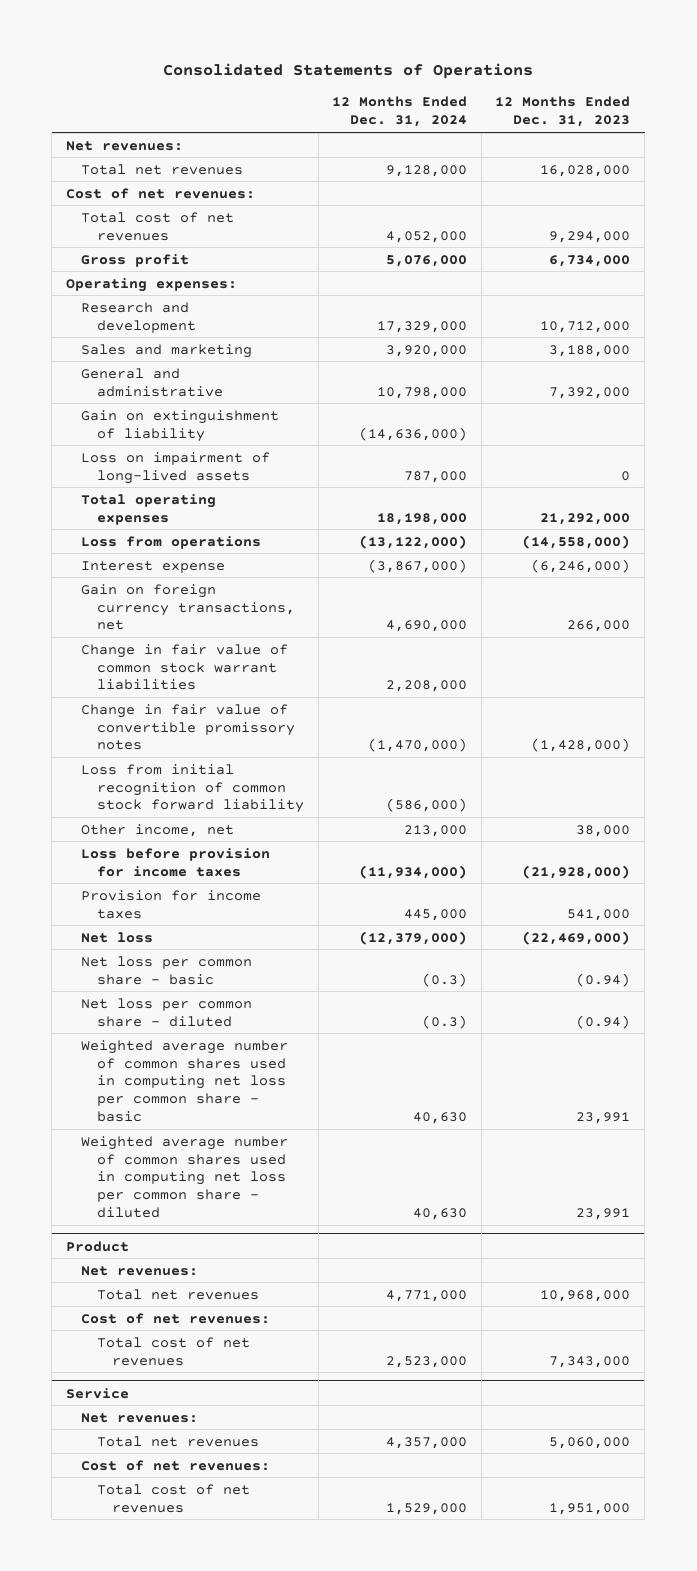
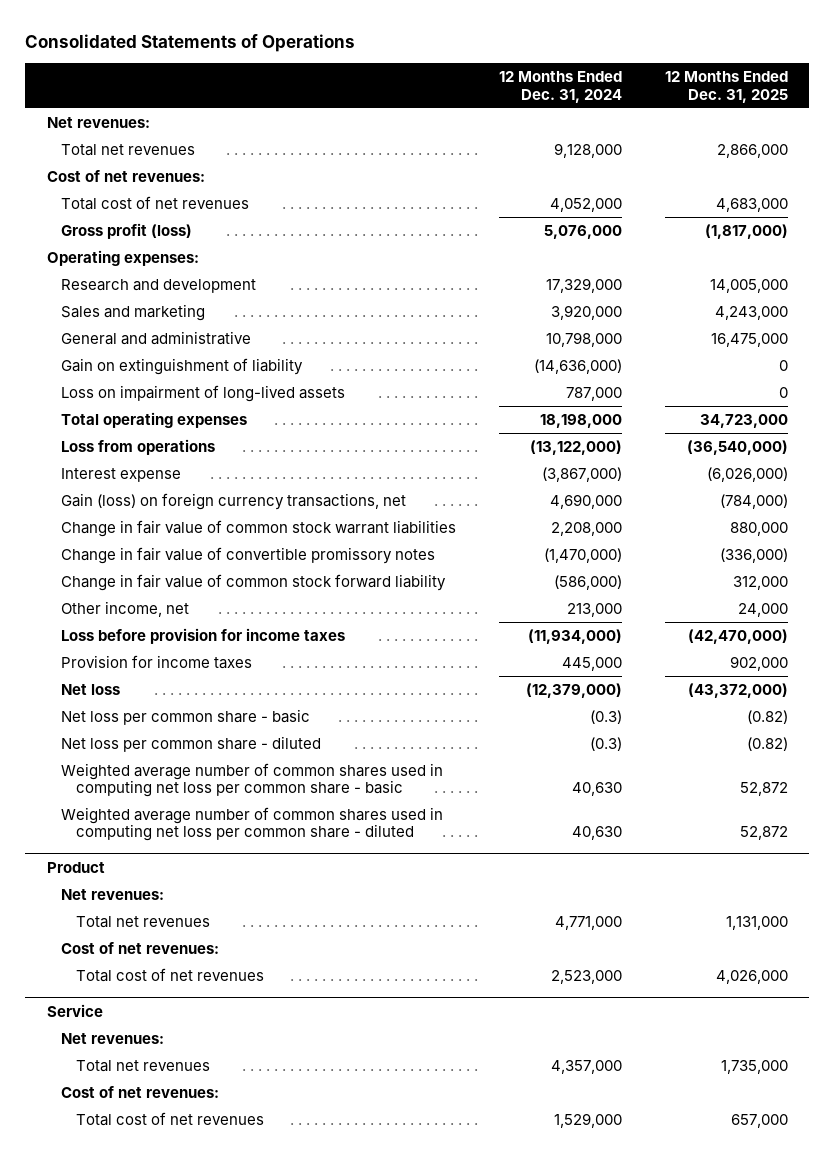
- | 12 Months Ended Dec. 31, 2024 | 12 Months Ended Dec. 31, 2023
+ | 12 Months Ended Dec. 31, 2024 | 12 Months Ended Dec. 31, 2025
- Gross profit | 5,076,000 | 6,734,000
+ Gross profit (loss) | 5,076,000 | (1,817,000)
- Gain on foreign currency transactions, net | 4,690,000 | 266,000
+ Gain (loss) on foreign currency transactions, net | 4,690,000 | (784,000)
- Loss from initial recognition of common stock forward liability | (586,000) |
+ Change in fair value of common stock forward liability | (586,000) | 312,000

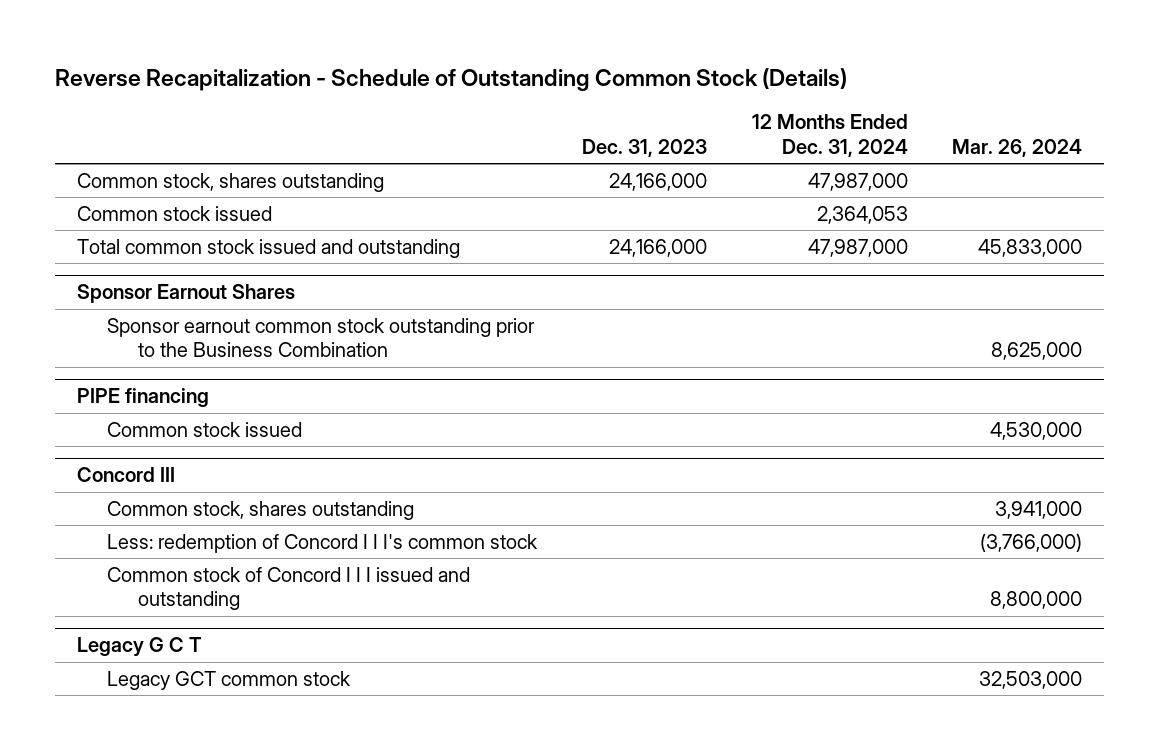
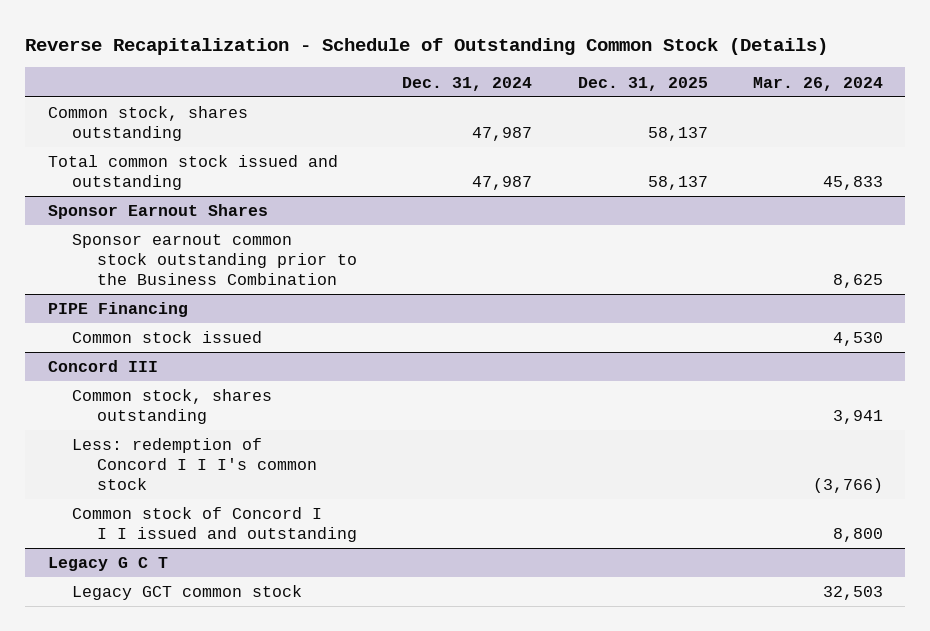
- | Dec. 31, 2023 | 12 Months Ended Dec. 31, 2024 | Mar. 26, 2024
+ | Dec. 31, 2024 | Dec. 31, 2025 | Mar. 26, 2024
- Common stock issued | | 2,364,053 |
- Total common stock issued and outstanding | 24,166,000 | 47,987,000 | 45,833,000
+ Total common stock issued and outstanding | 47,987 | 58,137 | 45,833
@ Sponsor Earnout Shares
- Sponsor earnout common stock outstanding prior to the Business Combination | | | 8,625,000
- PIPE financing
- Common stock issued | | | 4,530,000
@ Sponsor Earnout Shares
+ Sponsor earnout common stock outstanding prior to the Business Combination | | | 8,625
+ PIPE Financing
+ Common stock issued | | | 4,530
@ Concord III
- Common stock, shares outstanding | | | 3,941,000
- Less: redemption of Concord I I I's common stock | | | (3,766,000)
- Common stock of Concord I I I issued and outstanding | | | 8,800,000
+ Common stock, shares outstanding | | | 3,941
+ Less: redemption of Concord I I I's common stock | | | (3,766)
+ Common stock of Concord I I I issued and outstanding | | | 8,800
@ Legacy G C T
- Legacy GCT common stock | | | 32,503,000
+ Legacy GCT common stock | | | 32,503

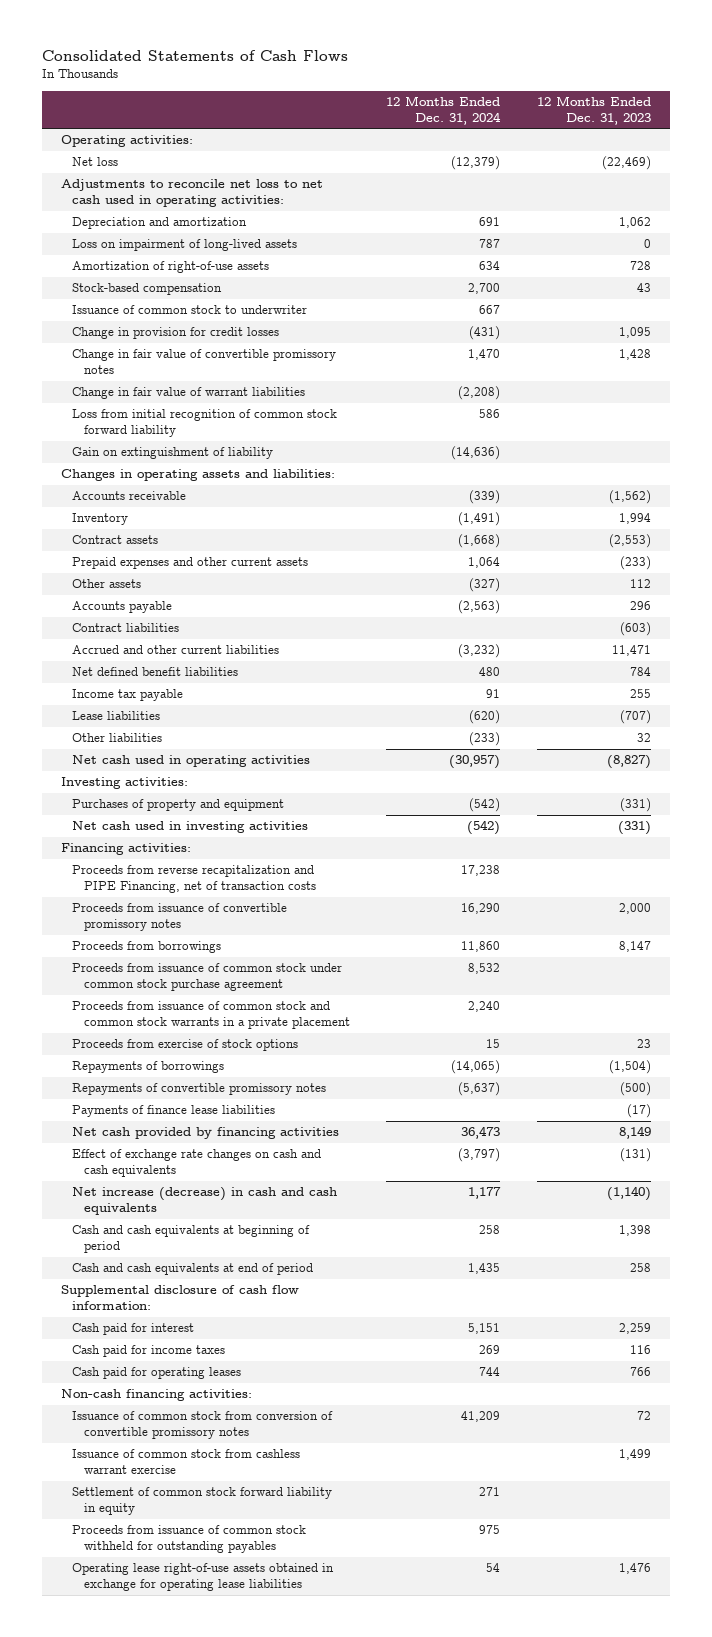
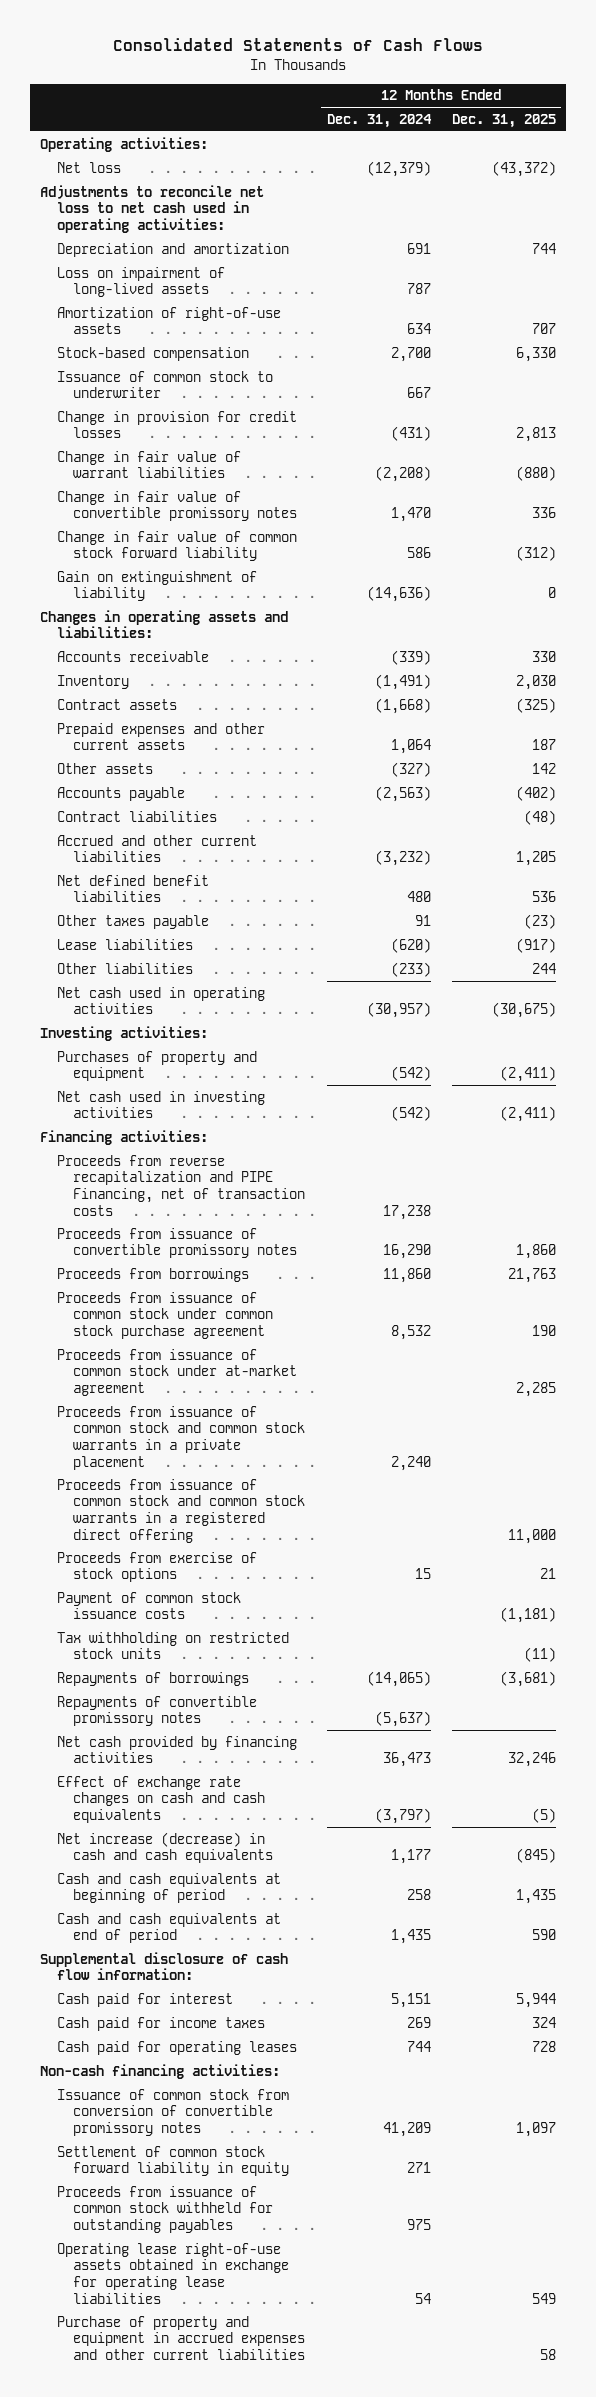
- | 12 Months Ended Dec. 31, 2024 | 12 Months Ended Dec. 31, 2023
+ | 12 Months Ended Dec. 31, 2024 | 12 Months Ended Dec. 31, 2025
- Loss from initial recognition of common stock forward liability | 586 |
moved down: Change in fair value of convertible promissory notes | 1,470 | 336
+ Change in fair value of common stock forward liability | 586 | (312)
- Income tax payable | 91 | 255
+ Other taxes payable | 91 | (23)
+ Proceeds from issuance of common stock under at-market agreement | | 2,285
+ Proceeds from issuance of common stock and common stock warrants in a registered direct offering | | 11,000
+ Payment of common stock issuance costs | | (1,181)
+ Tax withholding on restricted stock units | | (11)
- Payments of finance lease liabilities | | (17)
- Issuance of common stock from cashless warrant exercise | | 1,499
+ Purchase of property and equipment in accrued expenses and other current liabilities | | 58

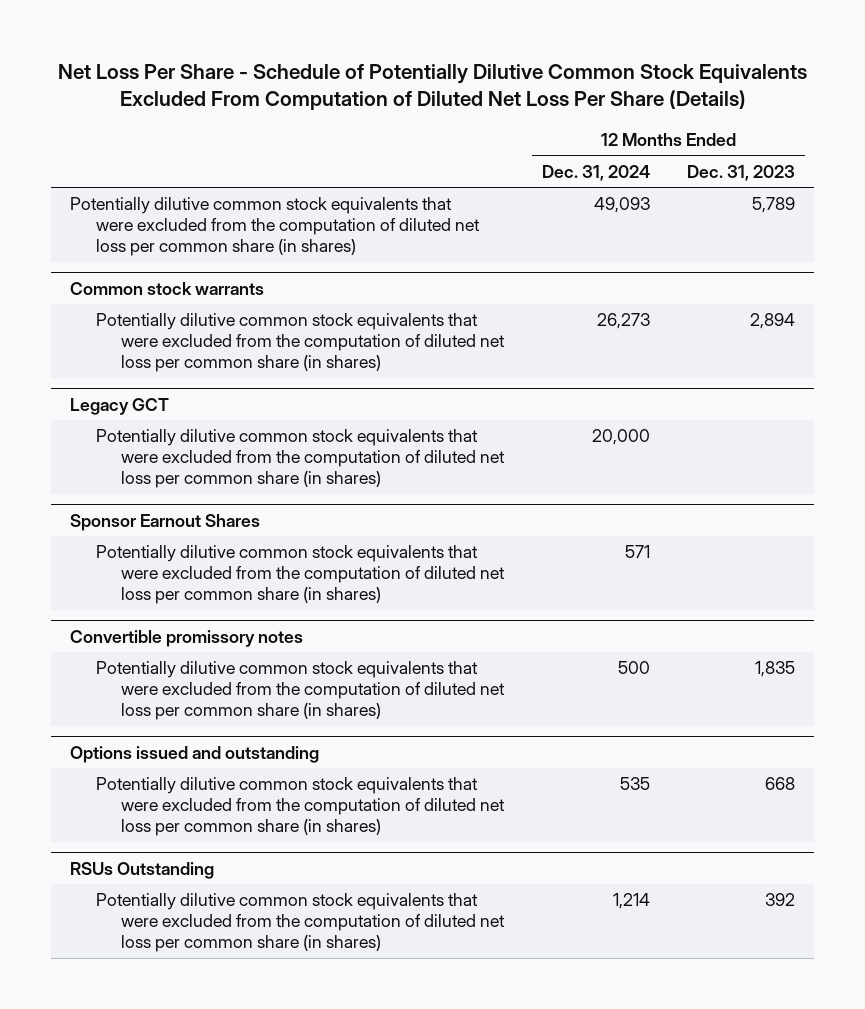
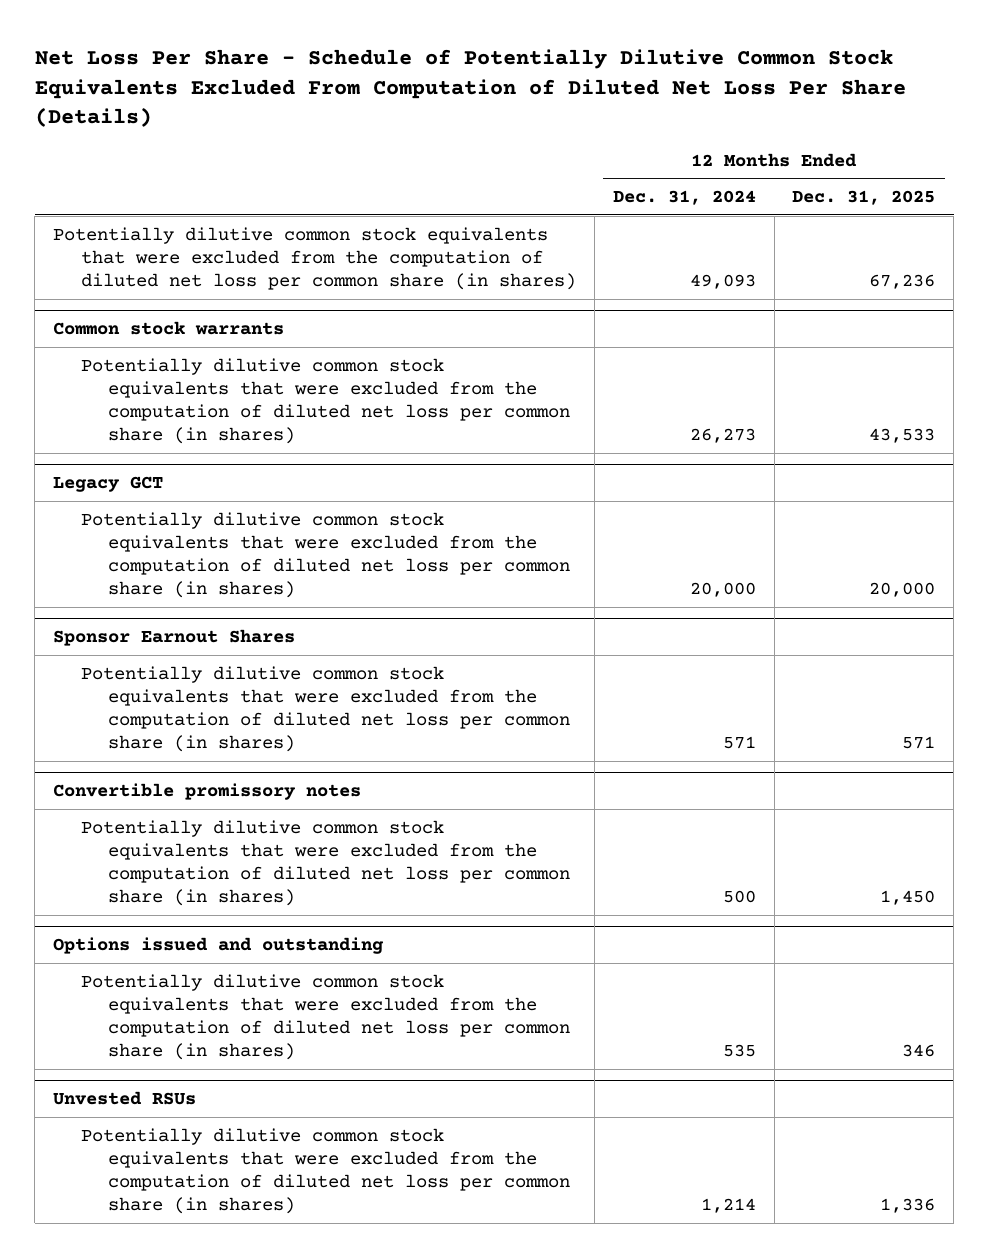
- | 12 Months Ended Dec. 31, 2024 | 12 Months Ended Dec. 31, 2023
+ | 12 Months Ended Dec. 31, 2024 | 12 Months Ended Dec. 31, 2025
- RSUs Outstanding
+ Unvested RSUs

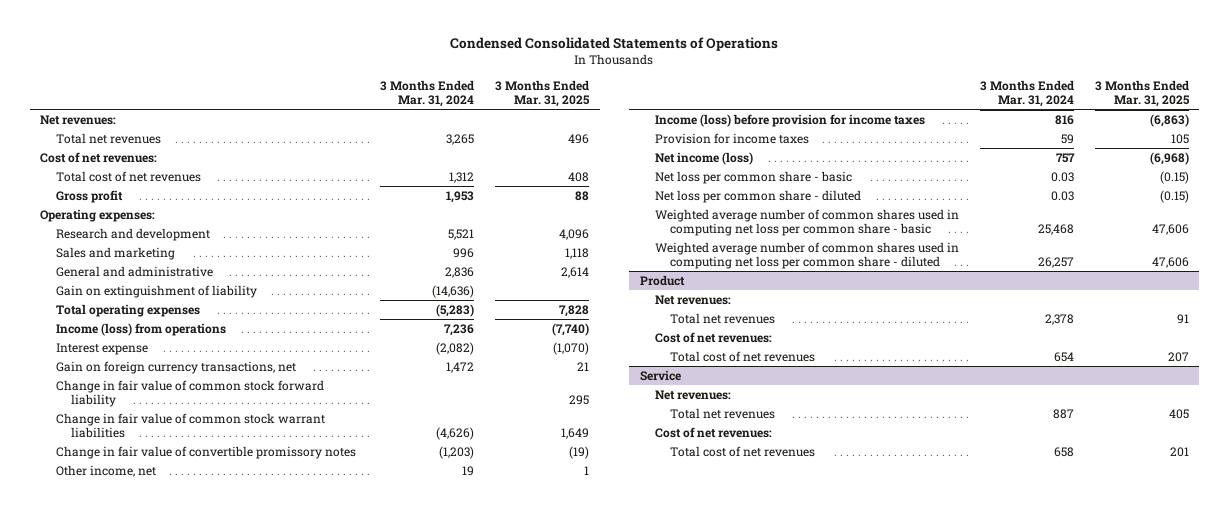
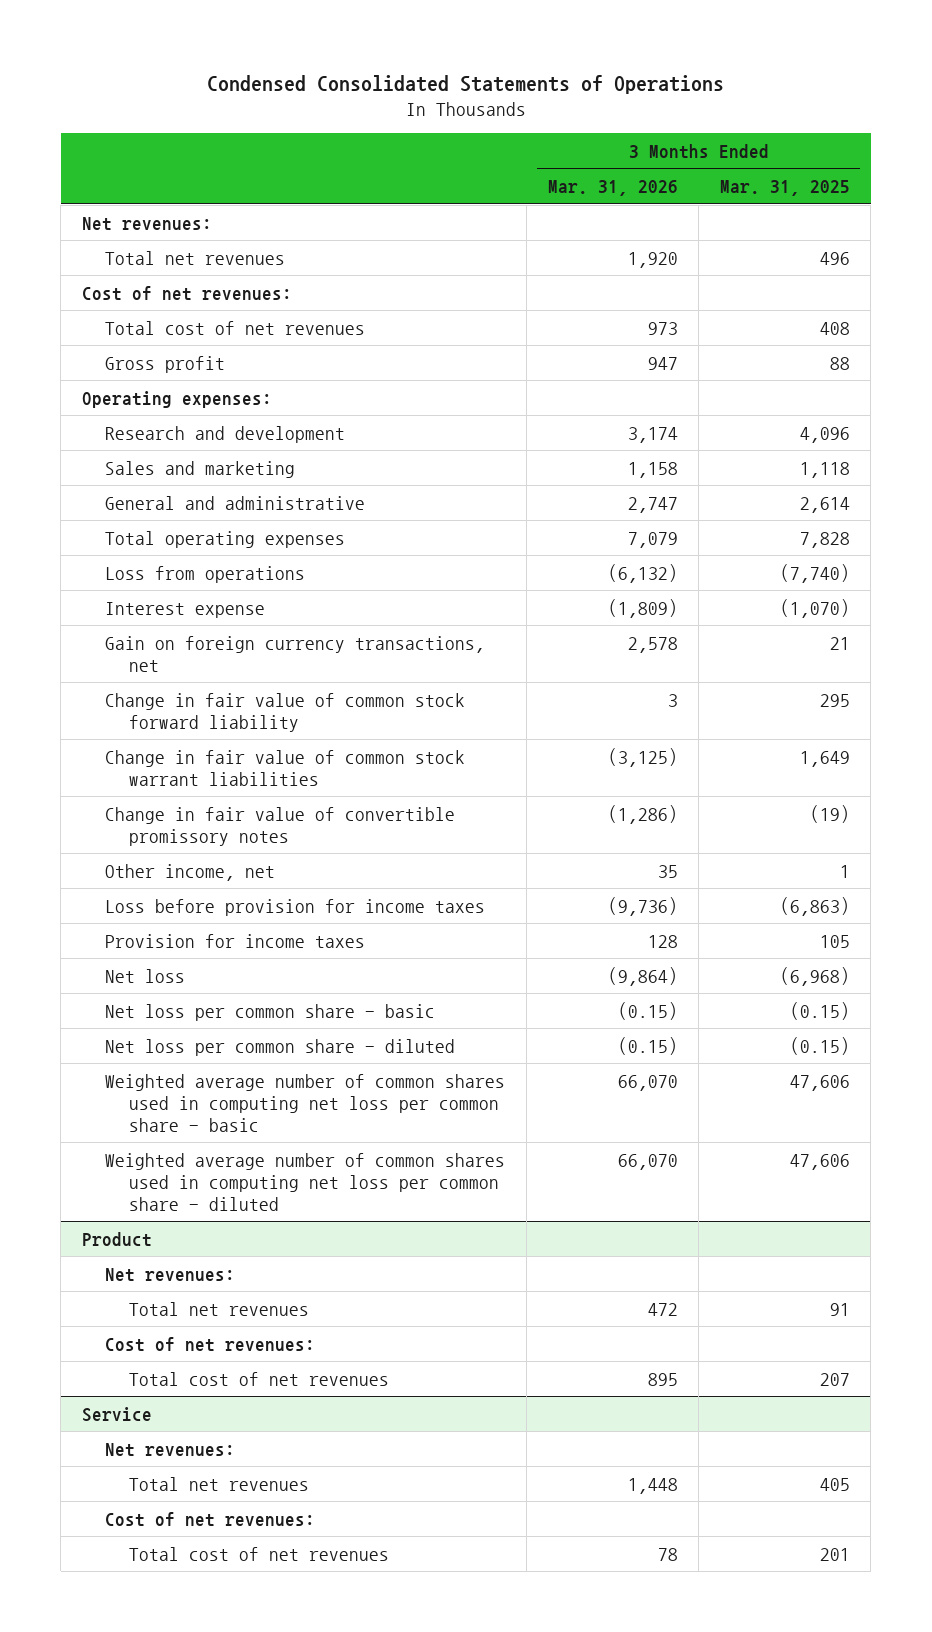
- | 3 Months Ended Mar. 31, 2024 | 3 Months Ended Mar. 31, 2025
+ | 3 Months Ended Mar. 31, 2026 | 3 Months Ended Mar. 31, 2025
- Gain on extinguishment of liability | (14,636) |
- Income (loss) from operations | 7,236 | (7,740)
+ Loss from operations | (6,132) | (7,740)
- Income (loss) before provision for income taxes | 816 | (6,863)
+ Loss before provision for income taxes | (9,736) | (6,863)
- Net income (loss) | 757 | (6,968)
+ Net loss | (9,864) | (6,968)

